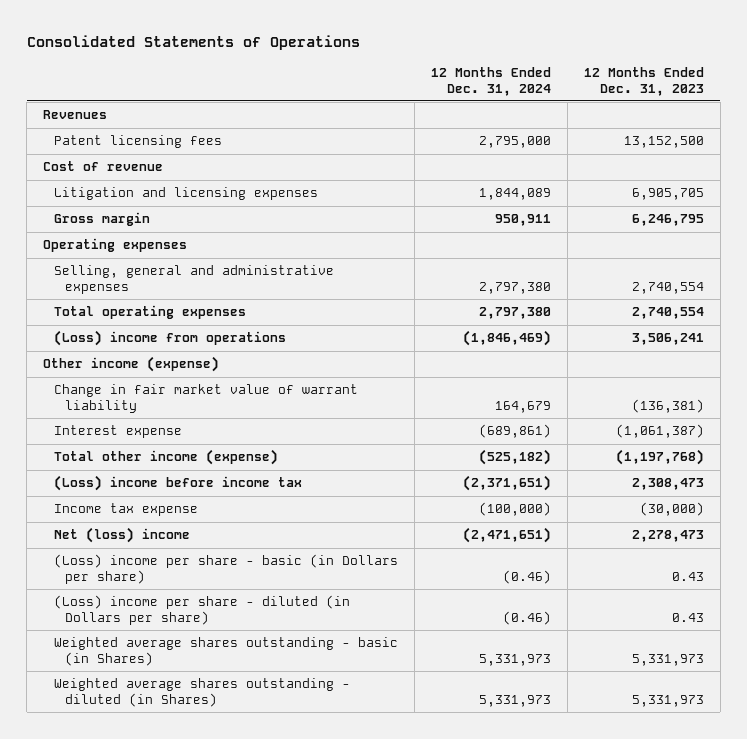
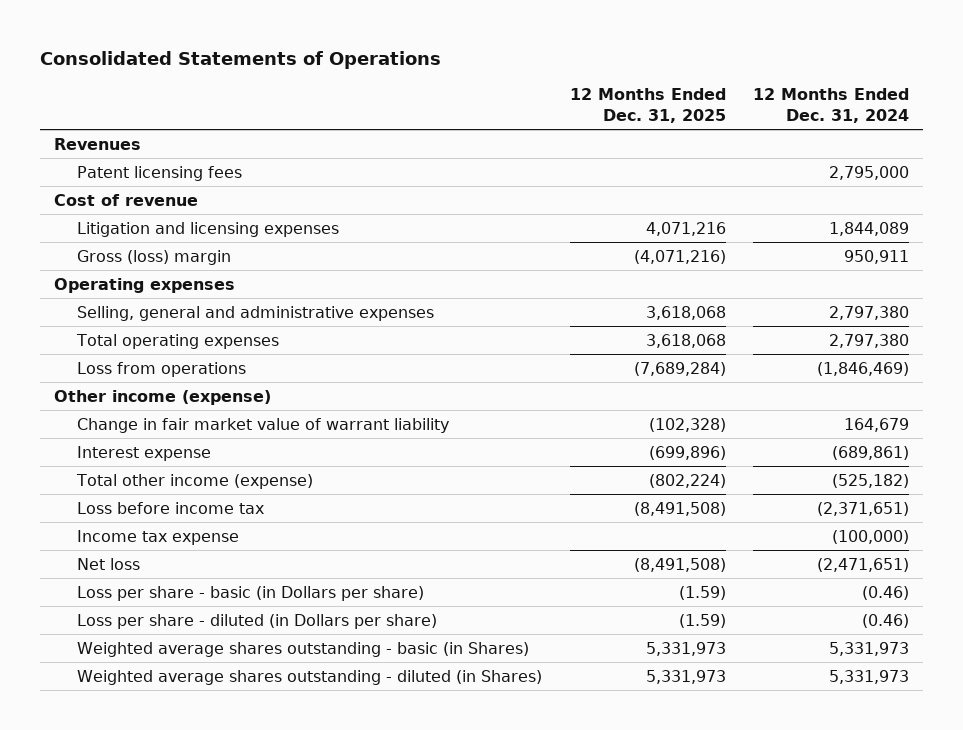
- | 12 Months Ended Dec. 31, 2024 | 12 Months Ended Dec. 31, 2023
+ | 12 Months Ended Dec. 31, 2025 | 12 Months Ended Dec. 31, 2024
- Gross margin | 950,911 | 6,246,795
+ Gross (loss) margin | (4,071,216) | 950,911
- (Loss) income from operations | (1,846,469) | 3,506,241
+ Loss from operations | (7,689,284) | (1,846,469)
- (Loss) income before income tax | (2,371,651) | 2,308,473
+ Loss before income tax | (8,491,508) | (2,371,651)
- Net (loss) income | (2,471,651) | 2,278,473
- (Loss) income per share - basic (in Dollars per share) | (0.46) | 0.43
- (Loss) income per share - diluted (in Dollars per share) | (0.46) | 0.43
+ Net loss | (8,491,508) | (2,471,651)
+ Loss per share - basic (in Dollars per share) | (1.59) | (0.46)
+ Loss per share - diluted (in Dollars per share) | (1.59) | (0.46)

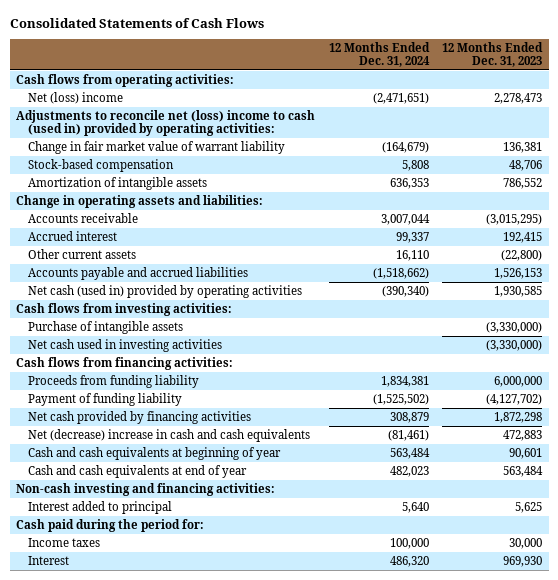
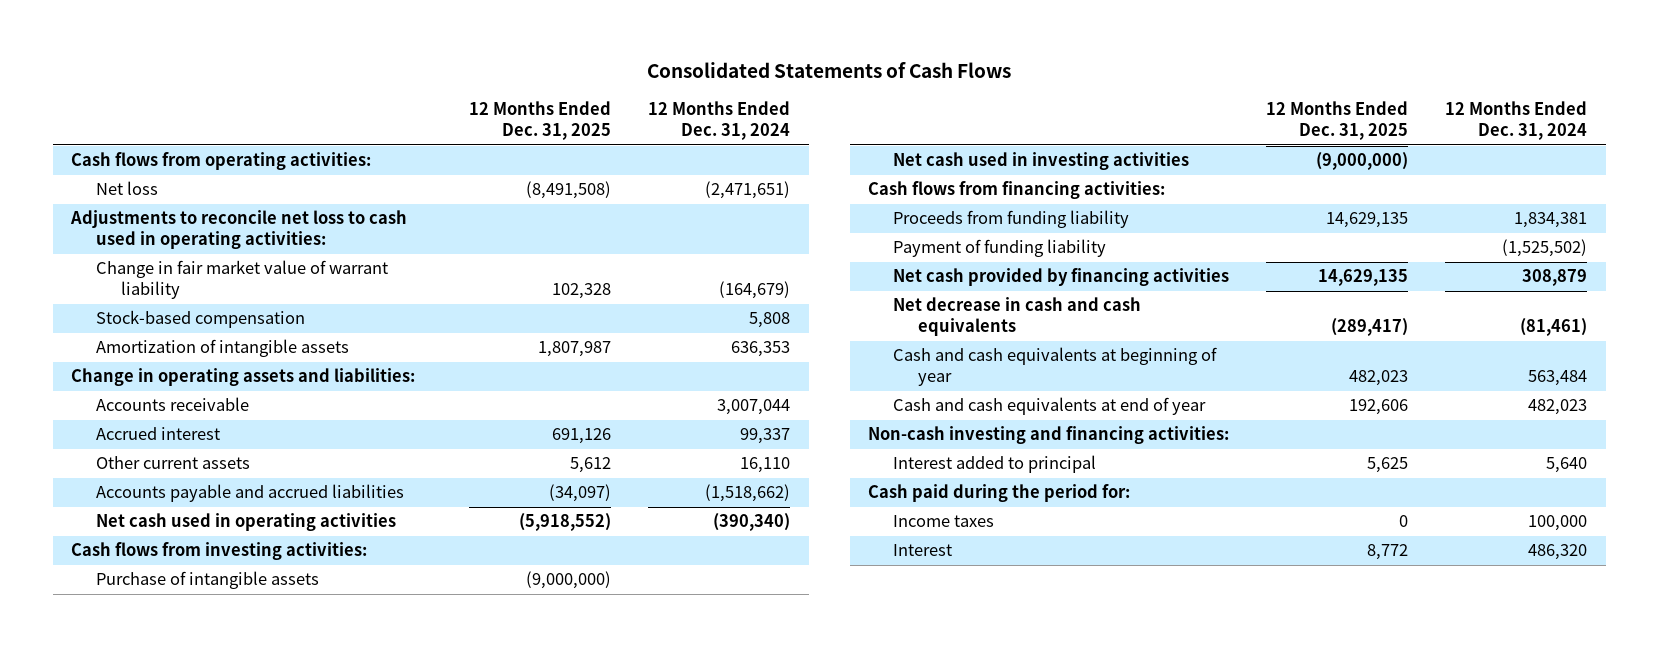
- | 12 Months Ended Dec. 31, 2024 | 12 Months Ended Dec. 31, 2023
+ | 12 Months Ended Dec. 31, 2025 | 12 Months Ended Dec. 31, 2024
- Net (loss) income | (2,471,651) | 2,278,473
- Adjustments to reconcile net (loss) income to cash (used in) provided by operating activities:
+ Net loss | (8,491,508) | (2,471,651)
+ Adjustments to reconcile net loss to cash used in operating activities:
- Net cash (used in) provided by operating activities | (390,340) | 1,930,585
+ Net cash used in operating activities | (5,918,552) | (390,340)
- Net (decrease) increase in cash and cash equivalents | (81,461) | 472,883
+ Net decrease in cash and cash equivalents | (289,417) | (81,461)

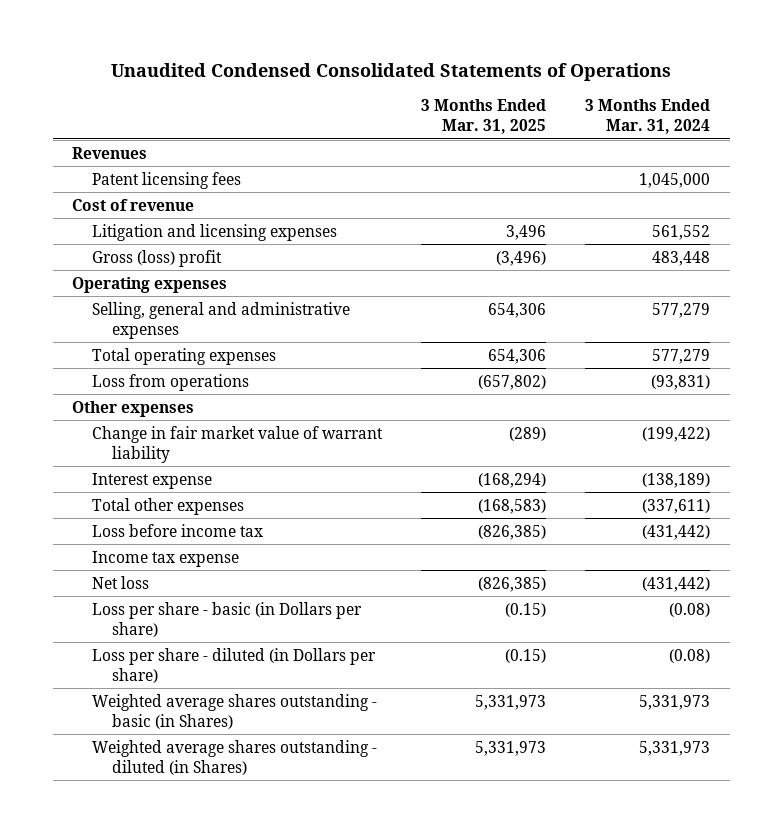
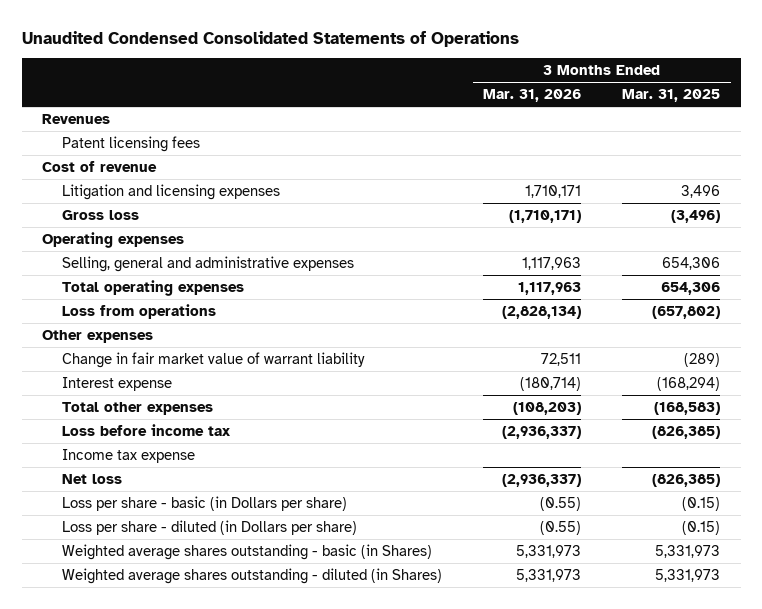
- | 3 Months Ended Mar. 31, 2025 | 3 Months Ended Mar. 31, 2024
+ | 3 Months Ended Mar. 31, 2026 | 3 Months Ended Mar. 31, 2025
- Gross (loss) profit | (3,496) | 483,448
+ Gross loss | (1,710,171) | (3,496)

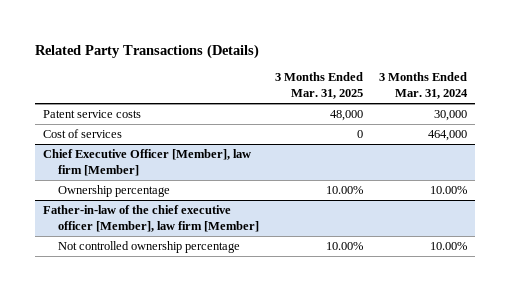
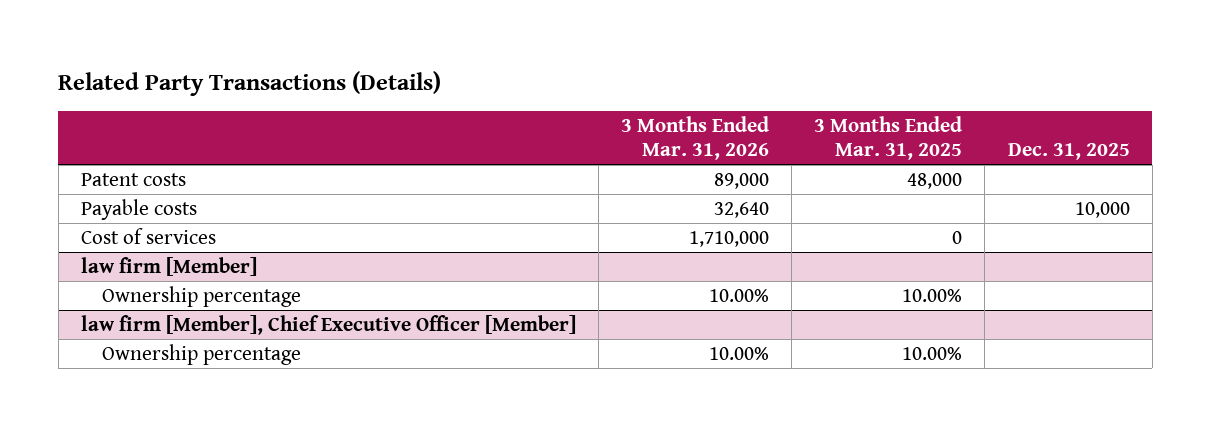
- | 3 Months Ended Mar. 31, 2025 | 3 Months Ended Mar. 31, 2024
+ | 3 Months Ended Mar. 31, 2026 | 3 Months Ended Mar. 31, 2025 | Dec. 31, 2025
- Patent service costs | 48,000 | 30,000
+ Patent costs | 89,000 | 48,000 |
+ Payable costs | 32,640 | | 10,000
- Chief Executive Officer [Member], law firm [Member]
+ law firm [Member]
- Father-in-law of the chief executive officer [Member], law firm [Member]
- Not controlled ownership percentage | 10.00% | 10.00%
+ law firm [Member], Chief Executive Officer [Member]
+ Ownership percentage | 10.00% | 10.00% |

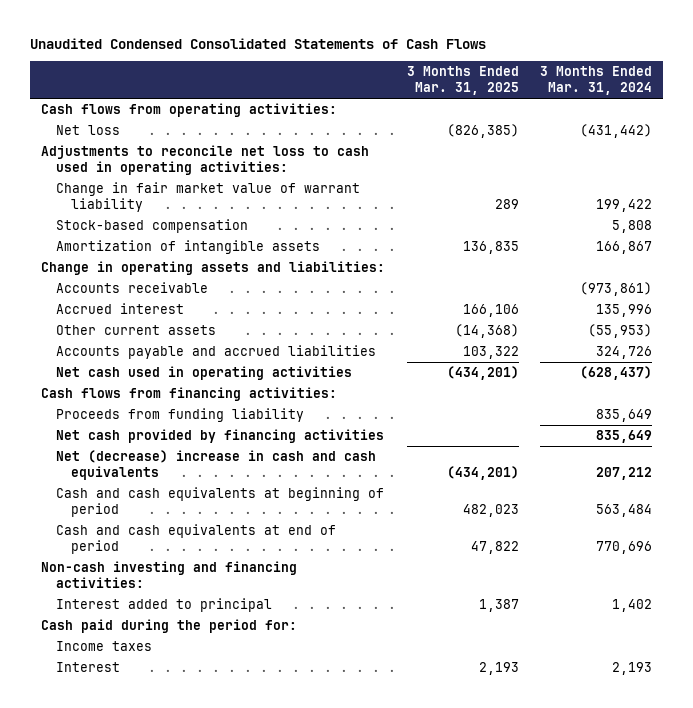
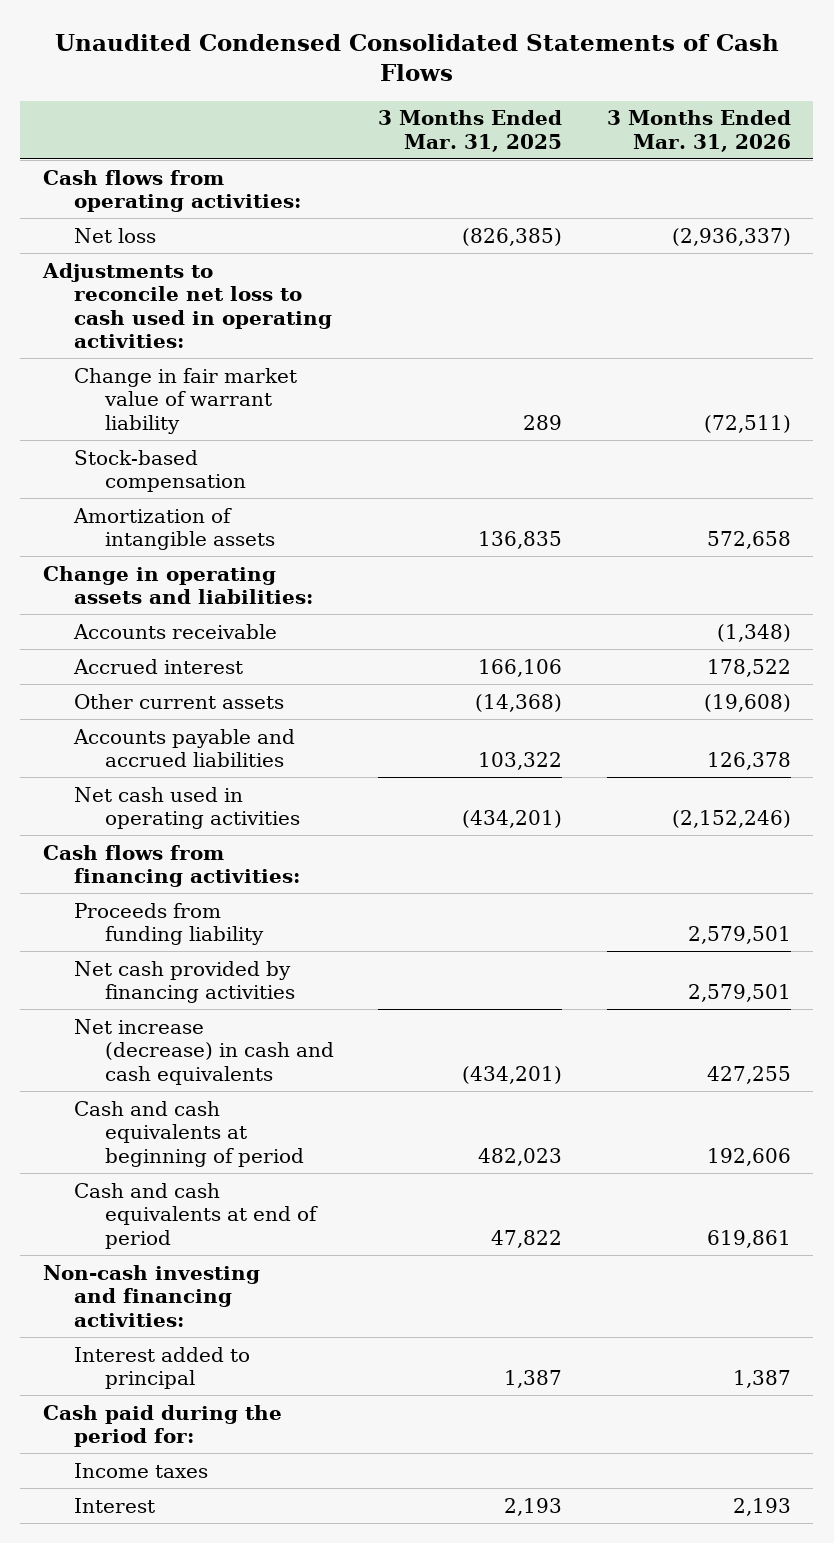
- | 3 Months Ended Mar. 31, 2025 | 3 Months Ended Mar. 31, 2024
+ | 3 Months Ended Mar. 31, 2025 | 3 Months Ended Mar. 31, 2026
- Net (decrease) increase in cash and cash equivalents | (434,201) | 207,212
+ Net increase (decrease) in cash and cash equivalents | (434,201) | 427,255

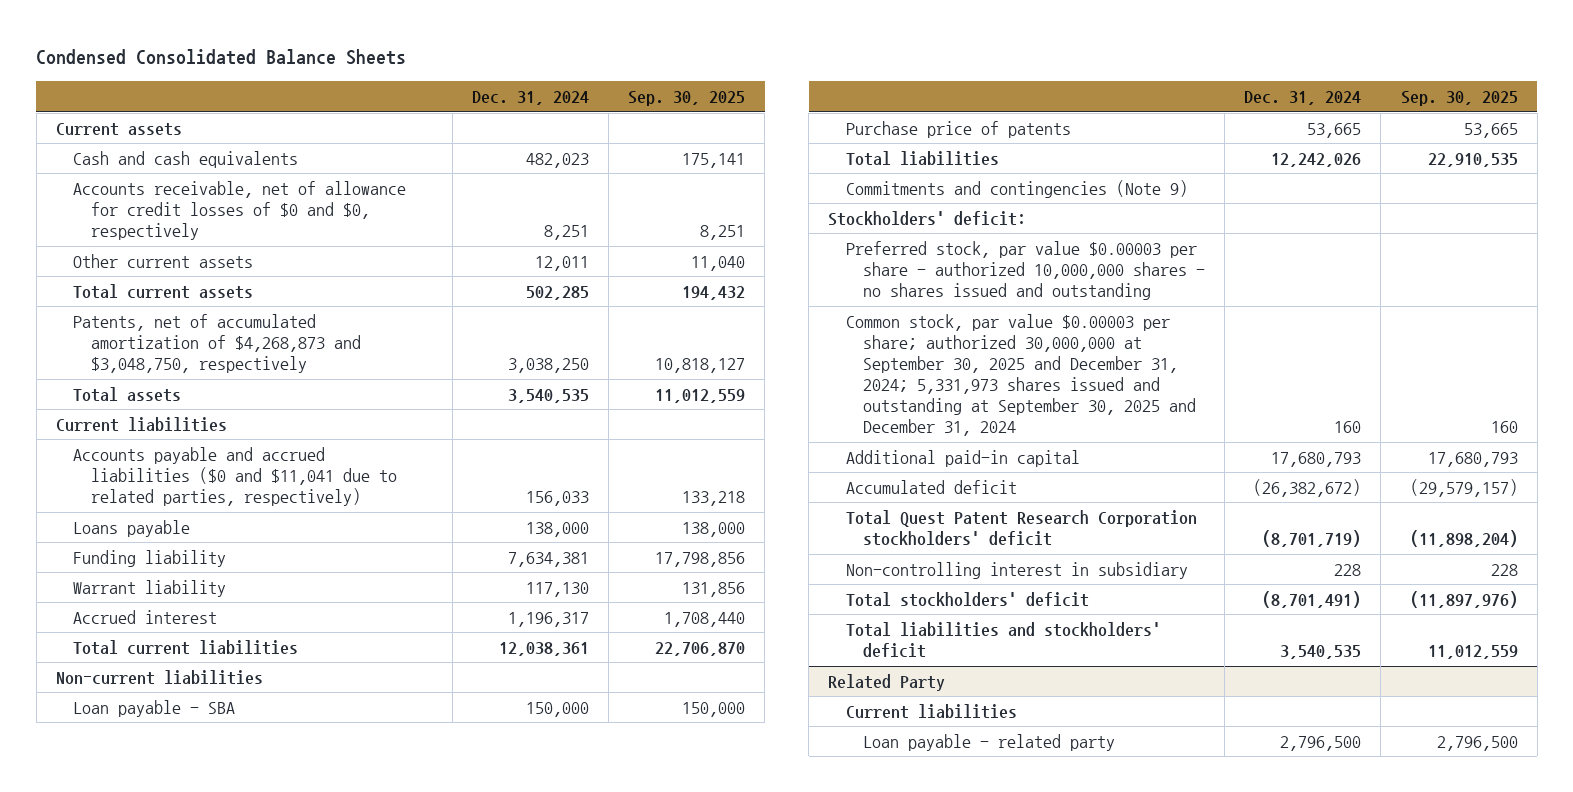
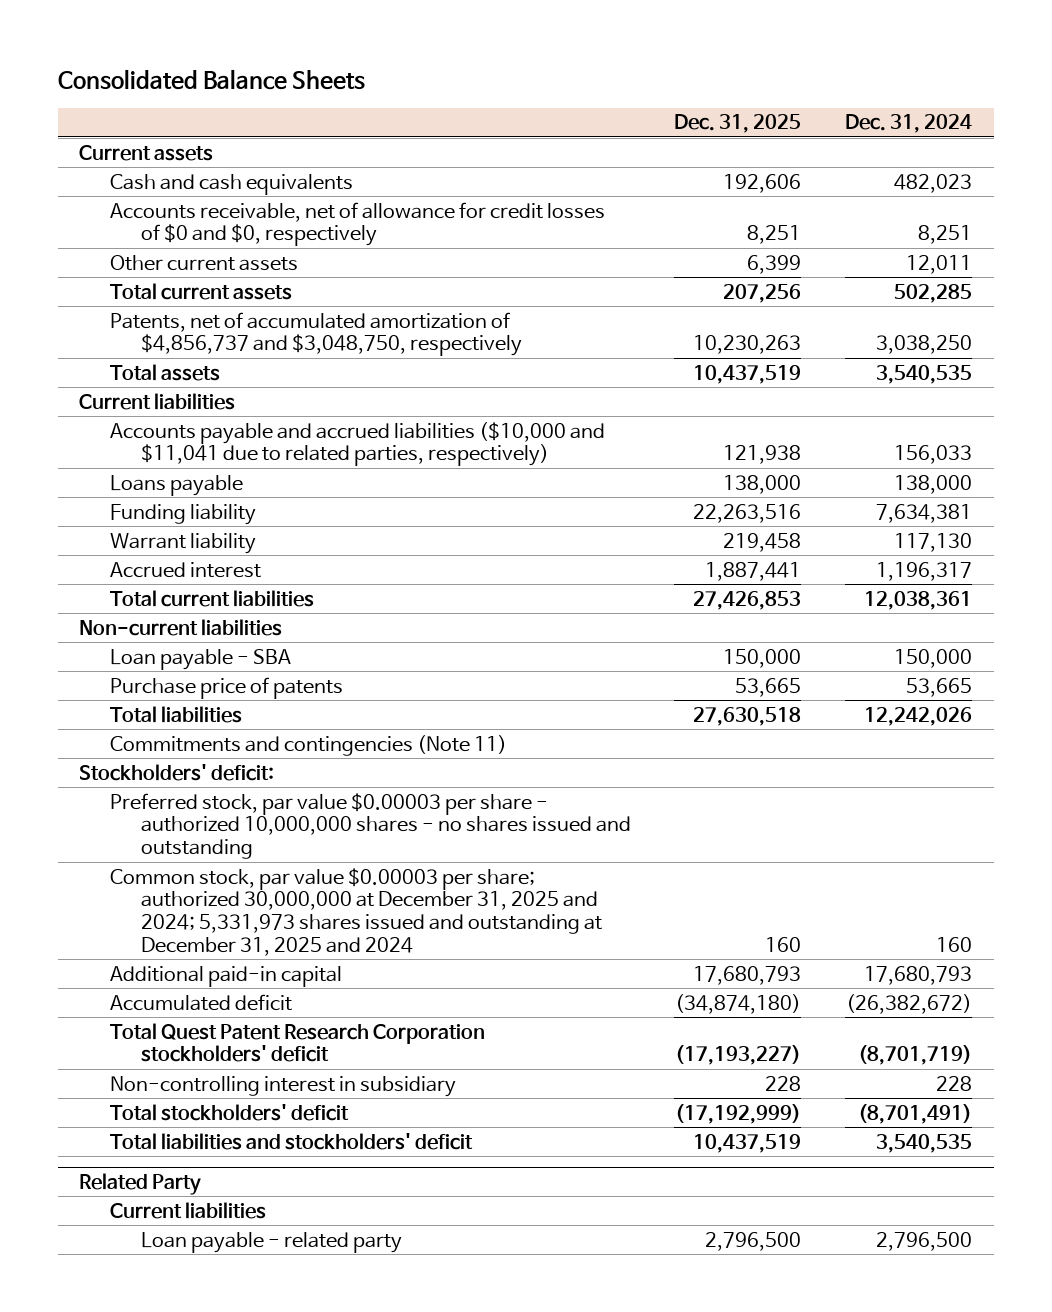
- Condensed Consolidated Balance Sheets
+ Consolidated Balance Sheets
- | Dec. 31, 2024 | Sep. 30, 2025
+ | Dec. 31, 2025 | Dec. 31, 2024
- Patents, net of accumulated amortization of $4,268,873 and $3,048,750, respectively | 3,038,250 | 10,818,127
+ Patents, net of accumulated amortization of $4,856,737 and $3,048,750, respectively | 10,230,263 | 3,038,250
- Accounts payable and accrued liabilities ($0 and $11,041 due to related parties, respectively) | 156,033 | 133,218
+ Accounts payable and accrued liabilities ($10,000 and $11,041 due to related parties, respectively) | 121,938 | 156,033
- Commitments and contingencies (Note 9)
+ Commitments and contingencies (Note 11)
- Common stock, par value $0.00003 per share; authorized 30,000,000 at September 30, 2025 and December 31, 2024; 5,331,973 shares issued and outstanding at September 30, 2025 and December 31, 2024 | 160 | 160
+ Common stock, par value $0.00003 per share; authorized 30,000,000 at December 31, 2025 and 2024; 5,331,973 shares issued and outstanding at December 31, 2025 and 2024 | 160 | 160

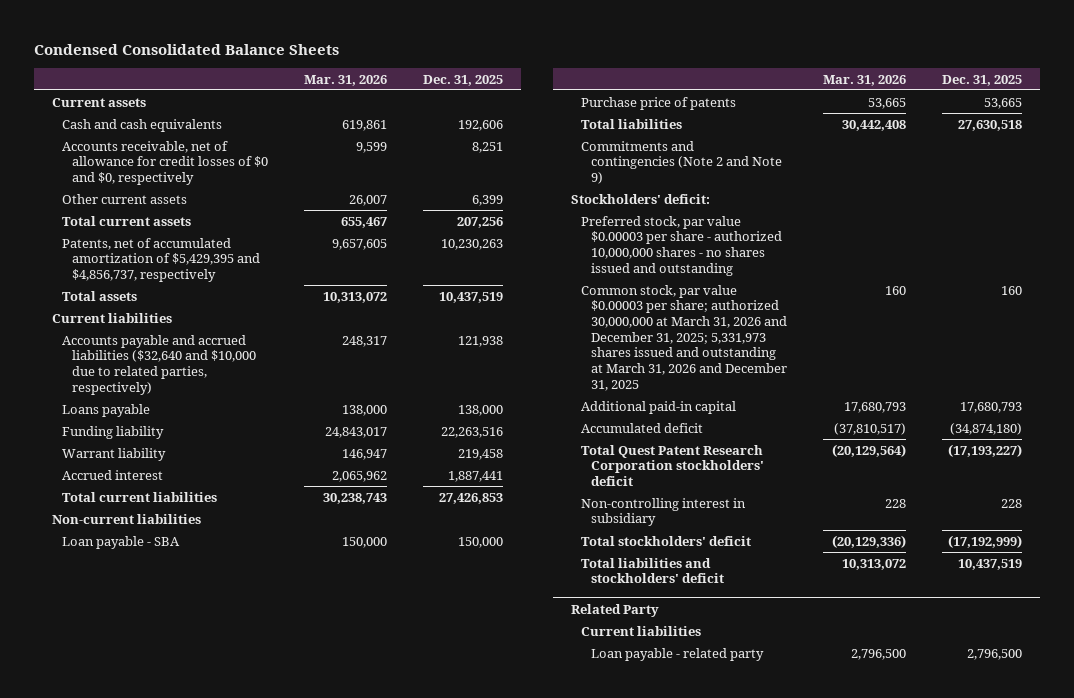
- Consolidated Balance Sheets
+ Condensed Consolidated Balance Sheets
- | Dec. 31, 2025 | Dec. 31, 2024
+ | Mar. 31, 2026 | Dec. 31, 2025
- Patents, net of accumulated amortization of $4,856,737 and $3,048,750, respectively | 10,230,263 | 3,038,250
+ Patents, net of accumulated amortization of $5,429,395 and $4,856,737, respectively | 9,657,605 | 10,230,263
- Accounts payable and accrued liabilities ($10,000 and $11,041 due to related parties, respectively) | 121,938 | 156,033
+ Accounts payable and accrued liabilities ($32,640 and $10,000 due to related parties, respectively) | 248,317 | 121,938
- Commitments and contingencies (Note 11)
+ Commitments and contingencies (Note 2 and Note 9)
- Common stock, par value $0.00003 per share; authorized 30,000,000 at December 31, 2025 and 2024; 5,331,973 shares issued and outstanding at December 31, 2025 and 2024 | 160 | 160
+ Common stock, par value $0.00003 per share; authorized 30,000,000 at March 31, 2026 and December 31, 2025; 5,331,973 shares issued and outstanding at March 31, 2026 and December 31, 2025 | 160 | 160

